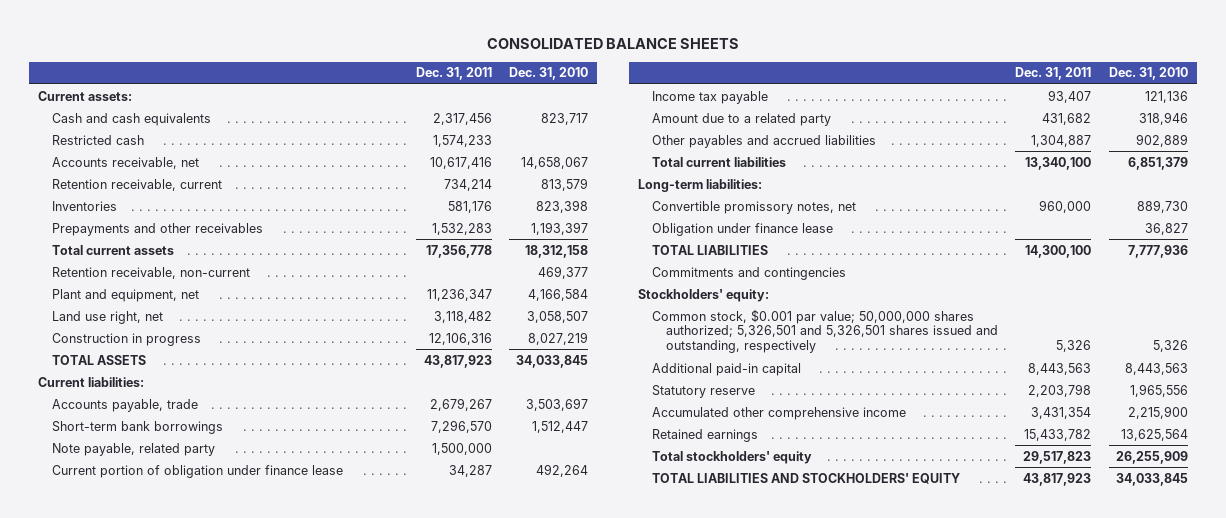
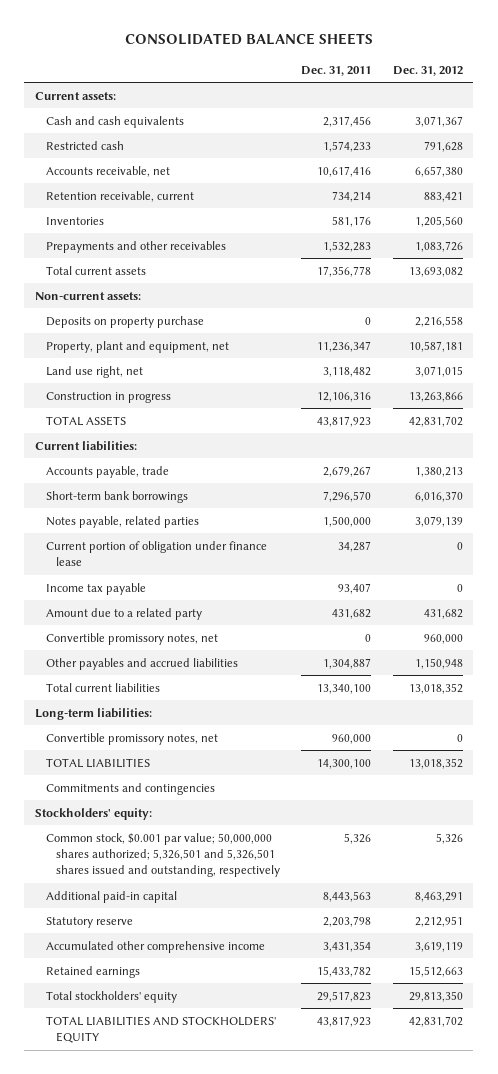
- | Dec. 31, 2011 | Dec. 31, 2010
+ | Dec. 31, 2011 | Dec. 31, 2012
- Retention receivable, non-current | | 469,377
- Plant and equipment, net | 11,236,347 | 4,166,584
+ Non-current assets:
+ Deposits on property purchase | 0 | 2,216,558
+ Property, plant and equipment, net | 11,236,347 | 10,587,181
- Note payable, related party | 1,500,000 |
+ Notes payable, related parties | 1,500,000 | 3,079,139
+ Convertible promissory notes, net | 0 | 960,000
- Obligation under finance lease | | 36,827

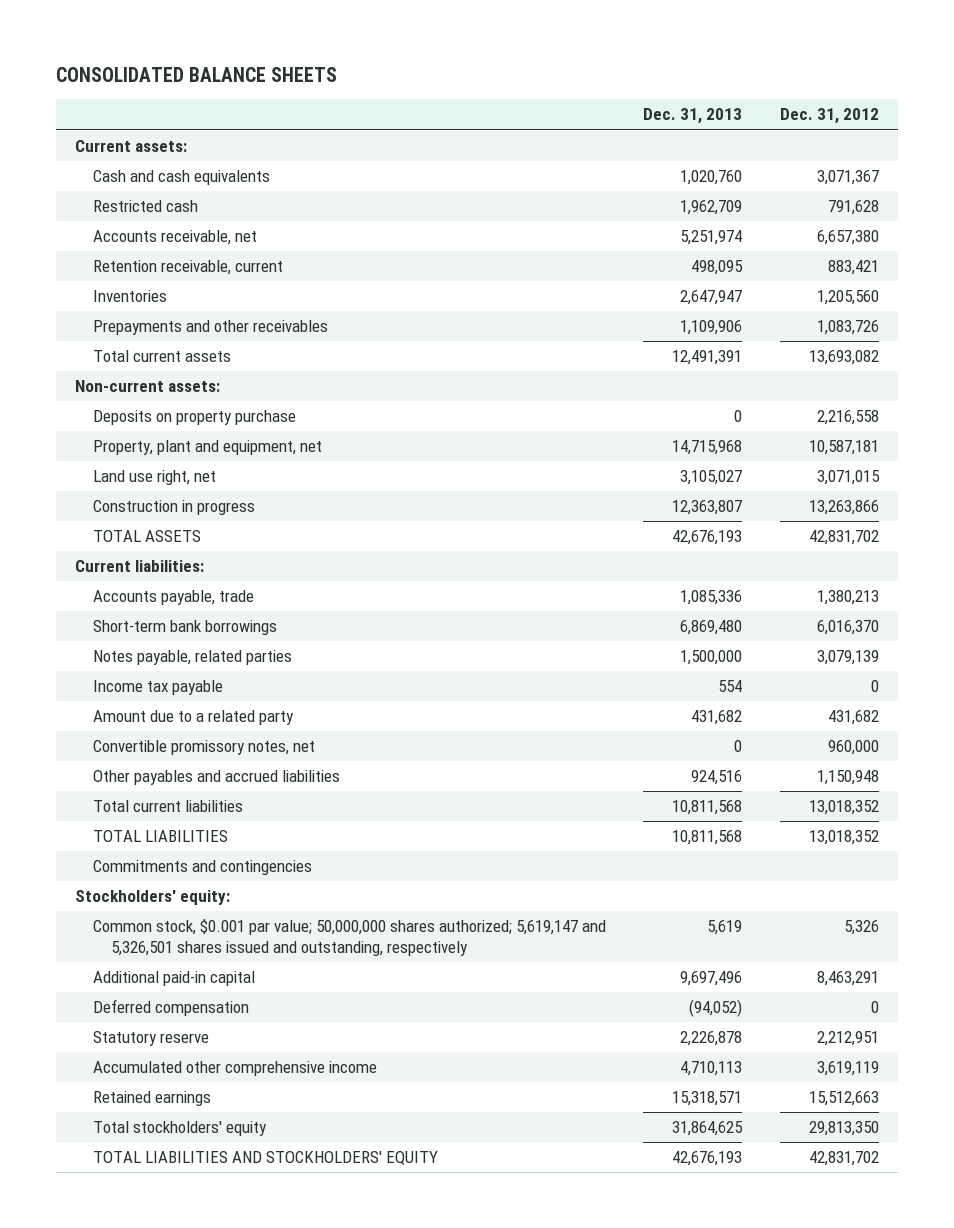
- | Dec. 31, 2011 | Dec. 31, 2012
+ | Dec. 31, 2013 | Dec. 31, 2012
- Current portion of obligation under finance lease | 34,287 | 0
- Long-term liabilities:
- Convertible promissory notes, net | 960,000 | 0
- Common stock, $0.001 par value; 50,000,000 shares authorized; 5,326,501 and 5,326,501 shares issued and outstanding, respectively | 5,326 | 5,326
+ Common stock, $0.001 par value; 50,000,000 shares authorized; 5,619,147 and 5,326,501 shares issued and outstanding, respectively | 5,619 | 5,326
+ Deferred compensation | (94,052) | 0

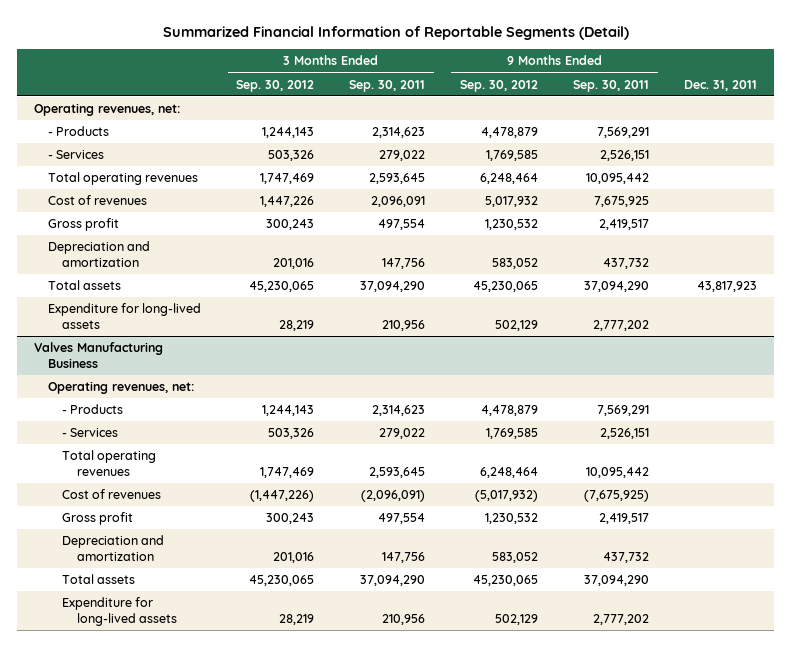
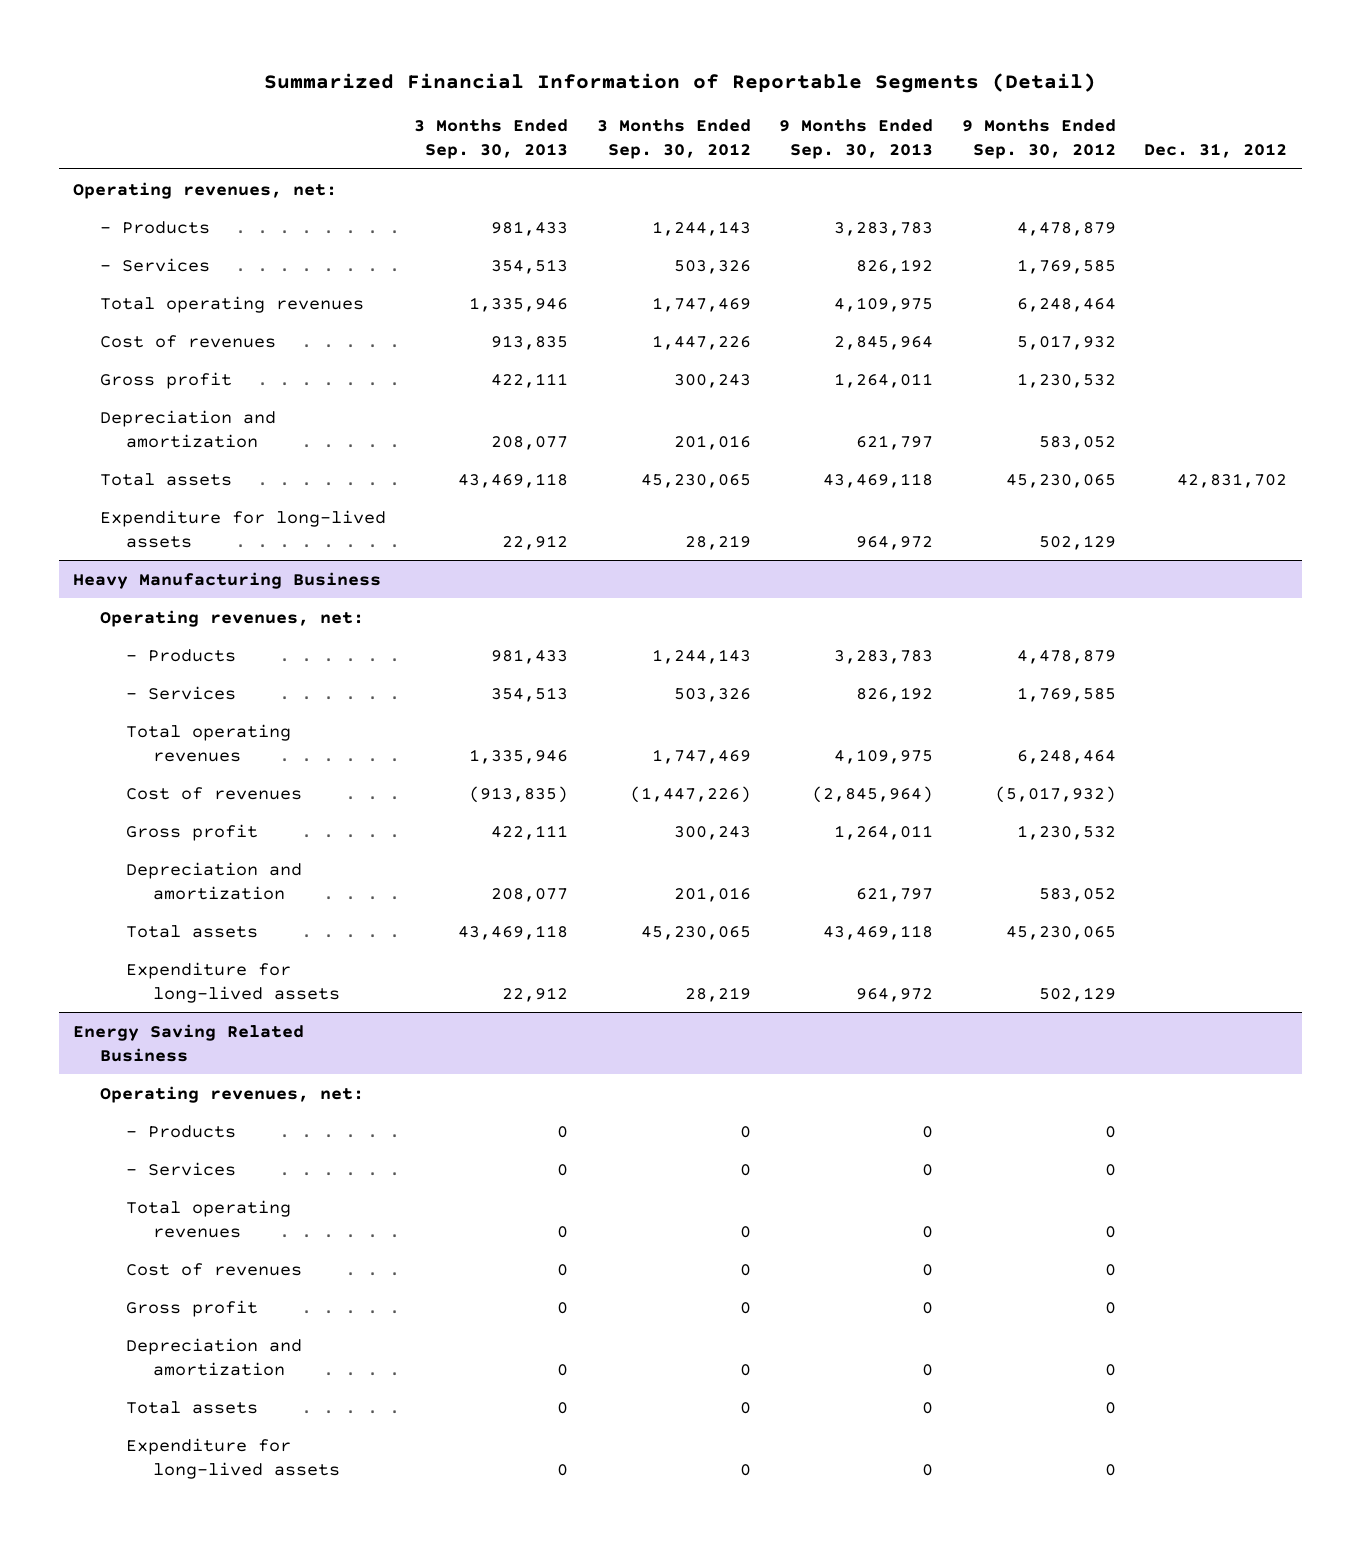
- | 3 Months Ended Sep. 30, 2012 | 3 Months Ended Sep. 30, 2011 | 9 Months Ended Sep. 30, 2012 | 9 Months Ended Sep. 30, 2011 | Dec. 31, 2011
+ | 3 Months Ended Sep. 30, 2013 | 3 Months Ended Sep. 30, 2012 | 9 Months Ended Sep. 30, 2013 | 9 Months Ended Sep. 30, 2012 | Dec. 31, 2012
- Valves Manufacturing Business
+ Heavy Manufacturing Business
+ Energy Saving Related Business
+ Operating revenues, net:
+ - Products | 0 | 0 | 0 | 0 |
+ - Services | 0 | 0 | 0 | 0 |
+ Total operating revenues | 0 | 0 | 0 | 0 |
+ Cost of revenues | 0 | 0 | 0 | 0 |
+ Gross profit | 0 | 0 | 0 | 0 |
+ Depreciation and amortization | 0 | 0 | 0 | 0 |
+ Total assets | 0 | 0 | 0 | 0 |
+ Expenditure for long-lived assets | 0 | 0 | 0 | 0 |

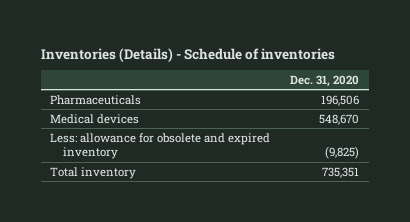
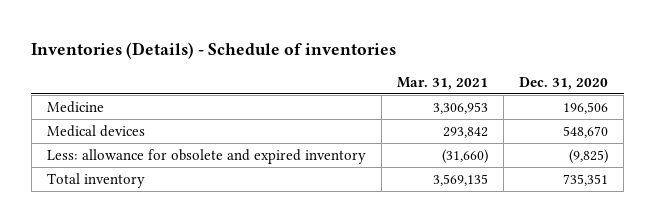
- | Dec. 31, 2020
+ | Mar. 31, 2021 | Dec. 31, 2020
- Pharmaceuticals | 196,506
+ Medicine | 3,306,953 | 196,506

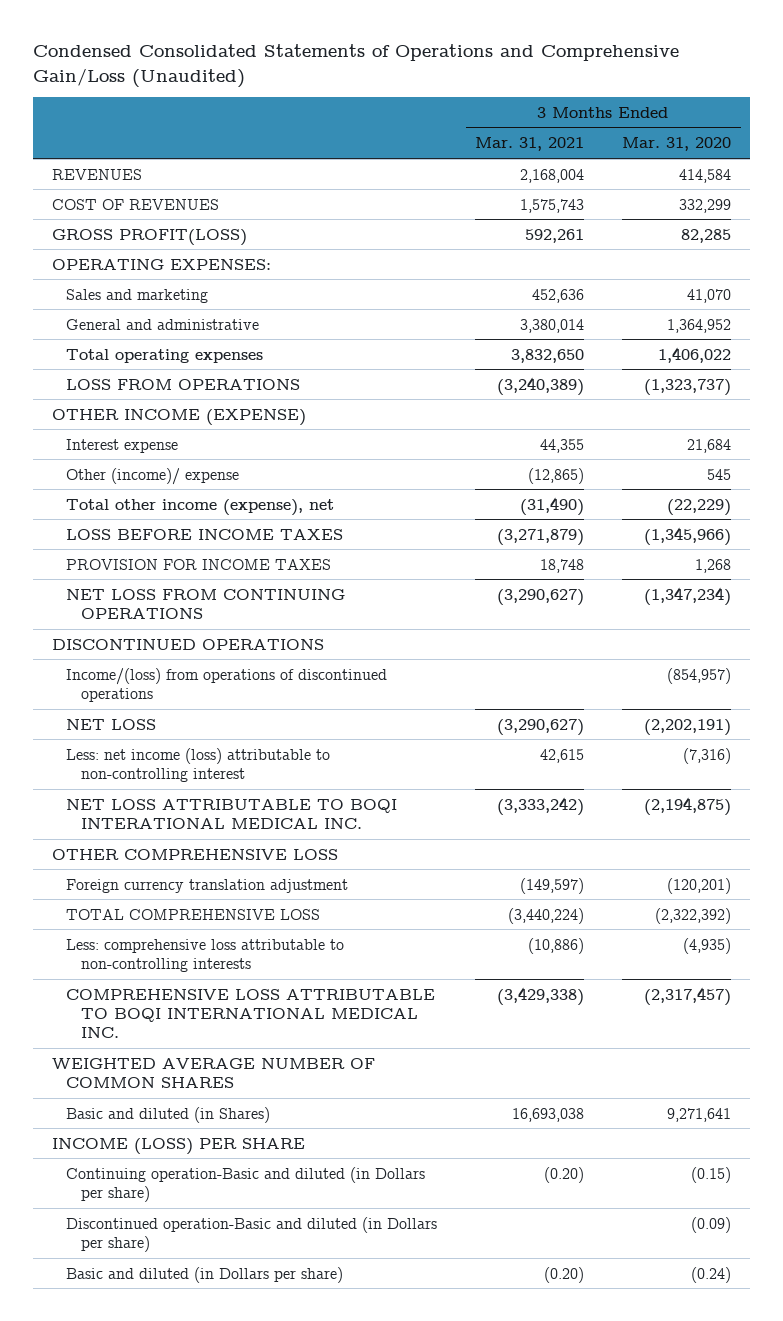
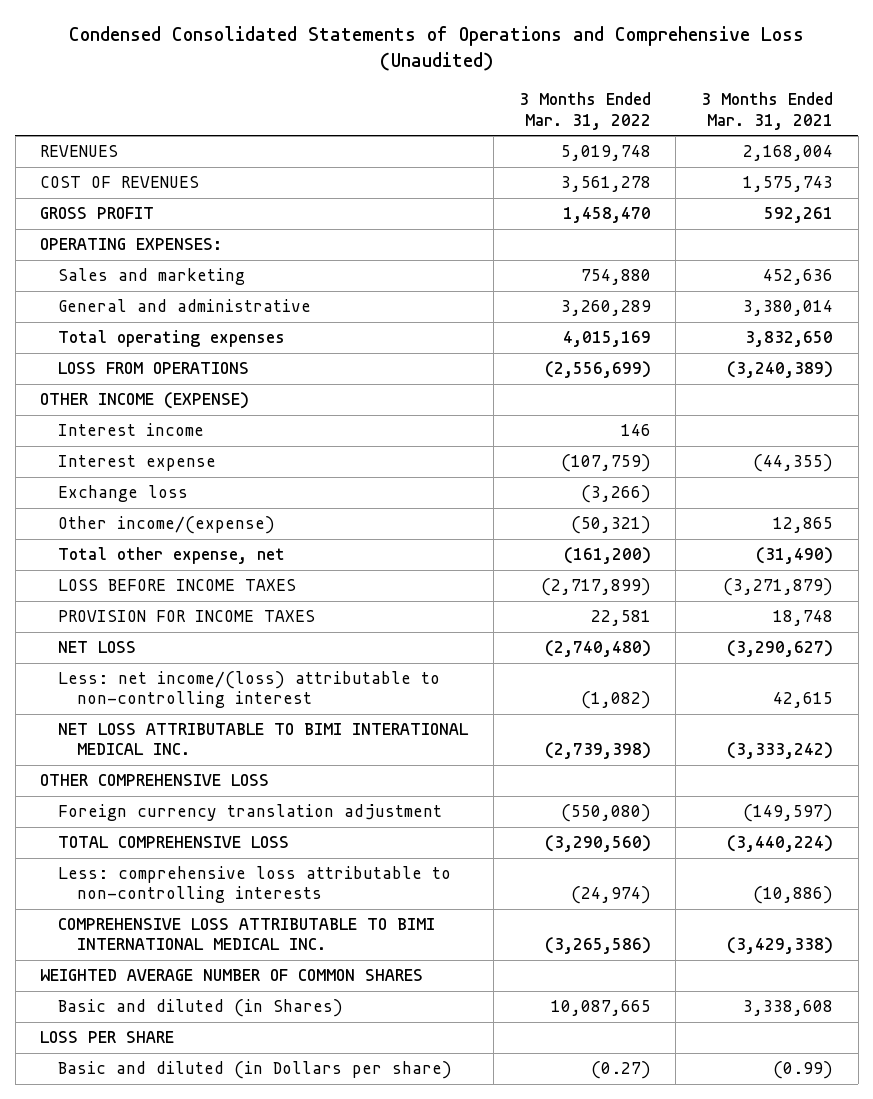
- Condensed Consolidated Statements of Operations and Comprehensive Gain/Loss (Unaudited)
+ Condensed Consolidated Statements of Operations and Comprehensive Loss (Unaudited)
- | 3 Months Ended Mar. 31, 2021 | 3 Months Ended Mar. 31, 2020
+ | 3 Months Ended Mar. 31, 2022 | 3 Months Ended Mar. 31, 2021
- GROSS PROFIT(LOSS) | 592,261 | 82,285
+ GROSS PROFIT | 1,458,470 | 592,261
- Interest expense | 44,355 | 21,684
- Other (income)/ expense | (12,865) | 545
- Total other income (expense), net | (31,490) | (22,229)
+ Interest income | 146 |
+ Interest expense | (107,759) | (44,355)
+ Exchange loss | (3,266) |
+ Other income/(expense) | (50,321) | 12,865
+ Total other expense, net | (161,200) | (31,490)
- NET LOSS FROM CONTINUING OPERATIONS | (3,290,627) | (1,347,234)
- DISCONTINUED OPERATIONS
- Income/(loss) from operations of discontinued operations | | (854,957)
- Less: net income (loss) attributable to non-controlling interest | 42,615 | (7,316)
- NET LOSS ATTRIBUTABLE TO BOQI INTERATIONAL MEDICAL INC. | (3,333,242) | (2,194,875)
+ Less: net income/(loss) attributable to non-controlling interest | (1,082) | 42,615
+ NET LOSS ATTRIBUTABLE TO BIMI INTERATIONAL MEDICAL INC. | (2,739,398) | (3,333,242)
- COMPREHENSIVE LOSS ATTRIBUTABLE TO BOQI INTERNATIONAL MEDICAL INC. | (3,429,338) | (2,317,457)
+ COMPREHENSIVE LOSS ATTRIBUTABLE TO BIMI INTERNATIONAL MEDICAL INC. | (3,265,586) | (3,429,338)
- Basic and diluted (in Shares) | 16,693,038 | 9,271,641
- INCOME (LOSS) PER SHARE
- Continuing operation-Basic and diluted (in Dollars per share) | (0.20) | (0.15)
- Discontinued operation-Basic and diluted (in Dollars per share) | | (0.09)
- Basic and diluted (in Dollars per share) | (0.20) | (0.24)
+ Basic and diluted (in Shares) | 10,087,665 | 3,338,608
+ LOSS PER SHARE
+ Basic and diluted (in Dollars per share) | (0.27) | (0.99)

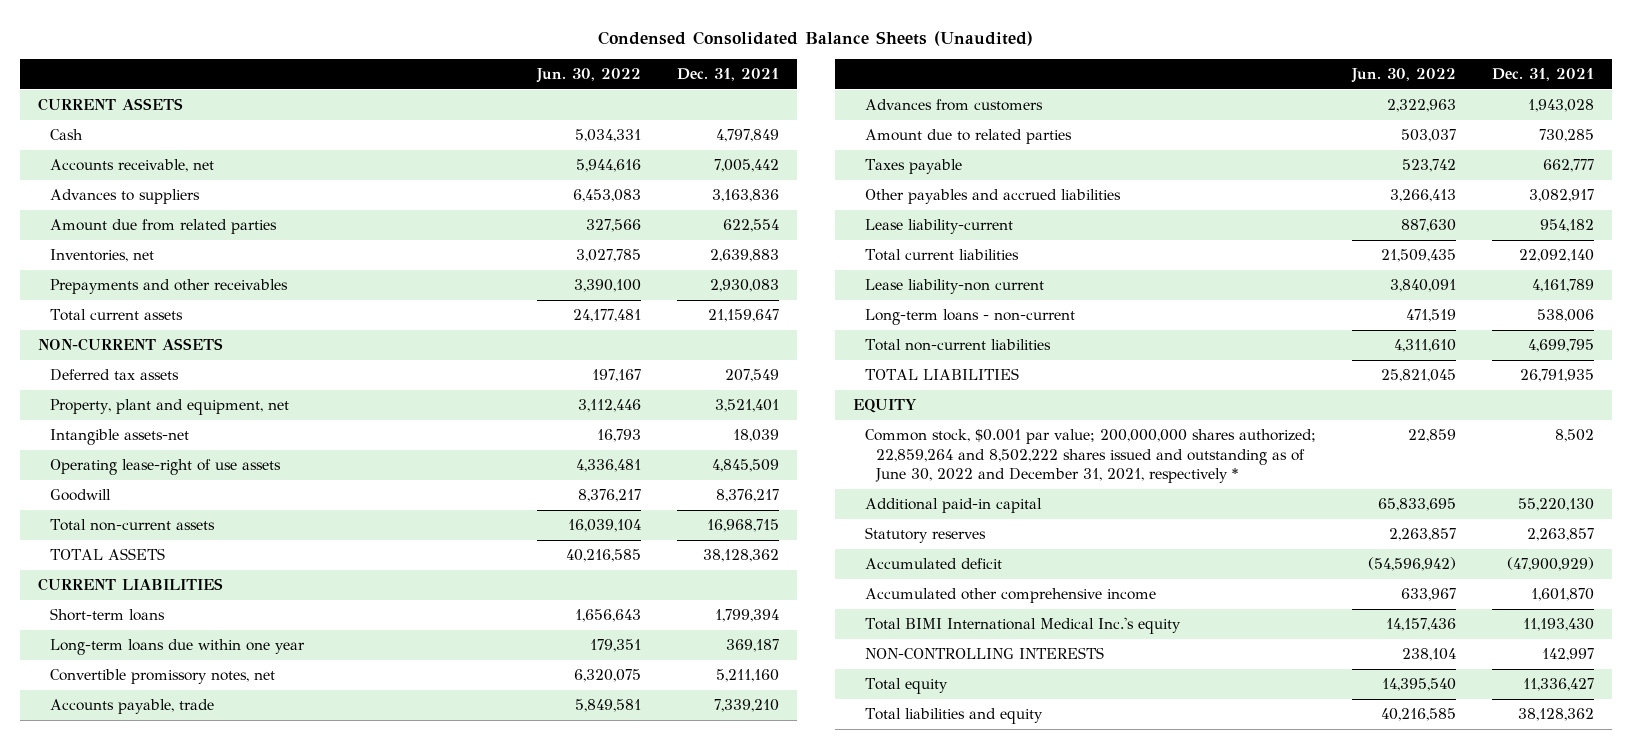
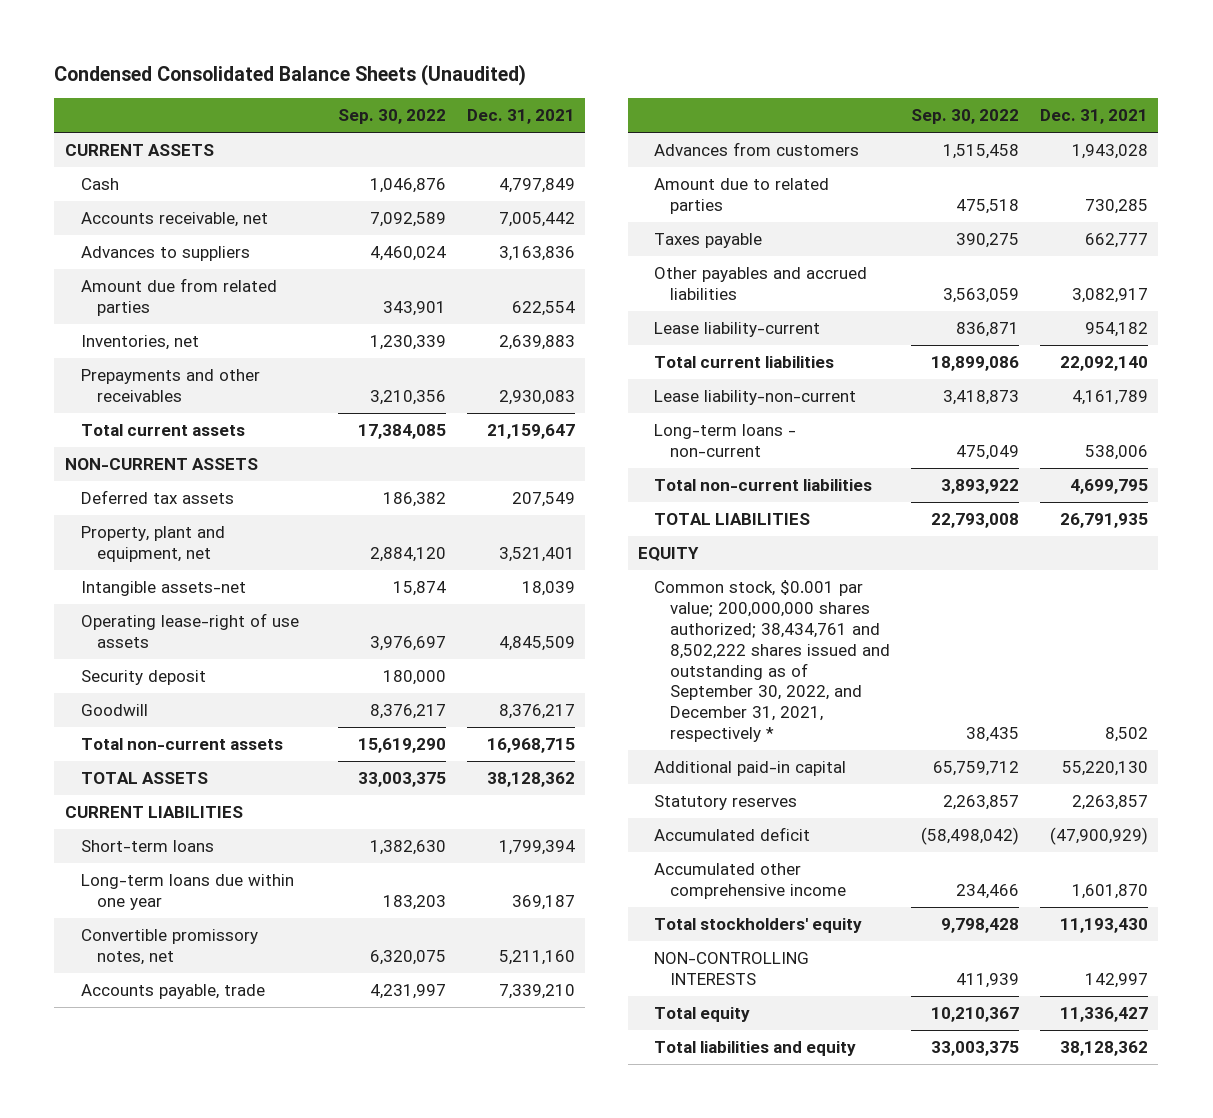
- | Jun. 30, 2022 | Dec. 31, 2021
+ | Sep. 30, 2022 | Dec. 31, 2021
+ Security deposit | 180,000 |
- Lease liability-non current | 3,840,091 | 4,161,789
+ Lease liability-non-current | 3,418,873 | 4,161,789
- Common stock, $0.001 par value; 200,000,000 shares authorized; 22,859,264 and 8,502,222 shares issued and outstanding as of June 30, 2022 and December 31, 2021, respectively * | 22,859 | 8,502
+ Common stock, $0.001 par value; 200,000,000 shares authorized; 38,434,761 and 8,502,222 shares issued and outstanding as of September 30, 2022, and December 31, 2021, respectively * | 38,435 | 8,502
- Total BIMI International Medical Inc.'s equity | 14,157,436 | 11,193,430
+ Total stockholders' equity | 9,798,428 | 11,193,430

